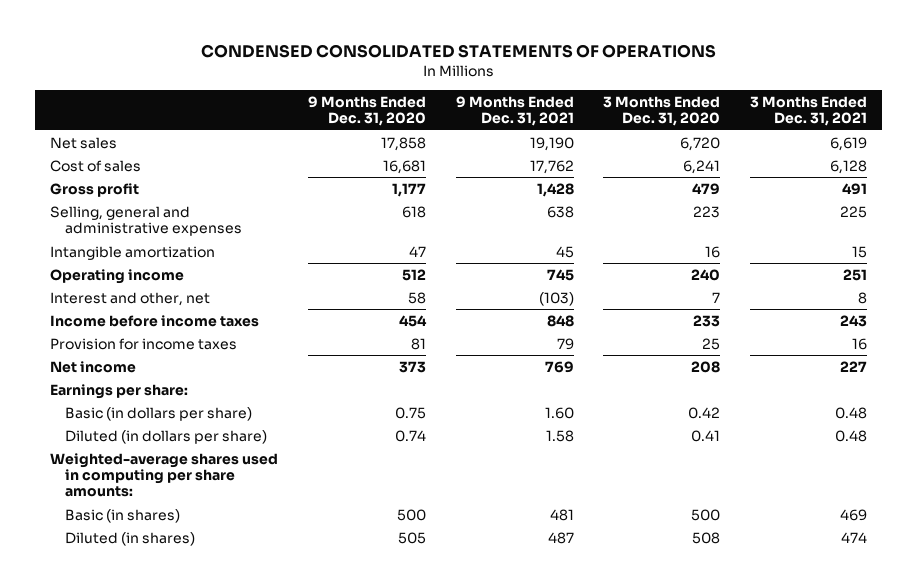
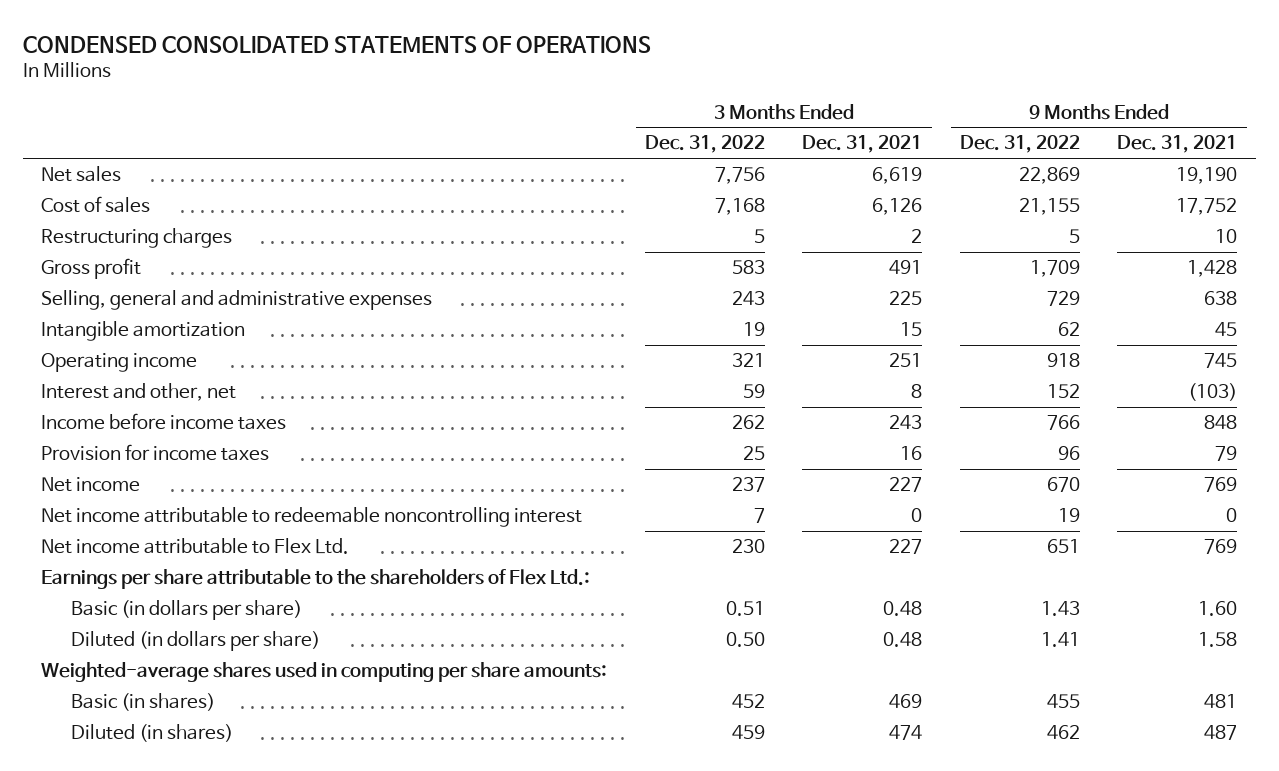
- | 9 Months Ended Dec. 31, 2020 | 9 Months Ended Dec. 31, 2021 | 3 Months Ended Dec. 31, 2020 | 3 Months Ended Dec. 31, 2021
+ | 3 Months Ended Dec. 31, 2022 | 3 Months Ended Dec. 31, 2021 | 9 Months Ended Dec. 31, 2022 | 9 Months Ended Dec. 31, 2021
- Cost of sales | 16,681 | 17,762 | 6,241 | 6,128
+ Cost of sales | 7,168 | 6,126 | 21,155 | 17,752
+ Restructuring charges | 5 | 2 | 5 | 10
- Earnings per share:
+ Net income attributable to redeemable noncontrolling interest | 7 | 0 | 19 | 0
+ Net income attributable to Flex Ltd. | 230 | 227 | 651 | 769
+ Earnings per share attributable to the shareholders of Flex Ltd.:

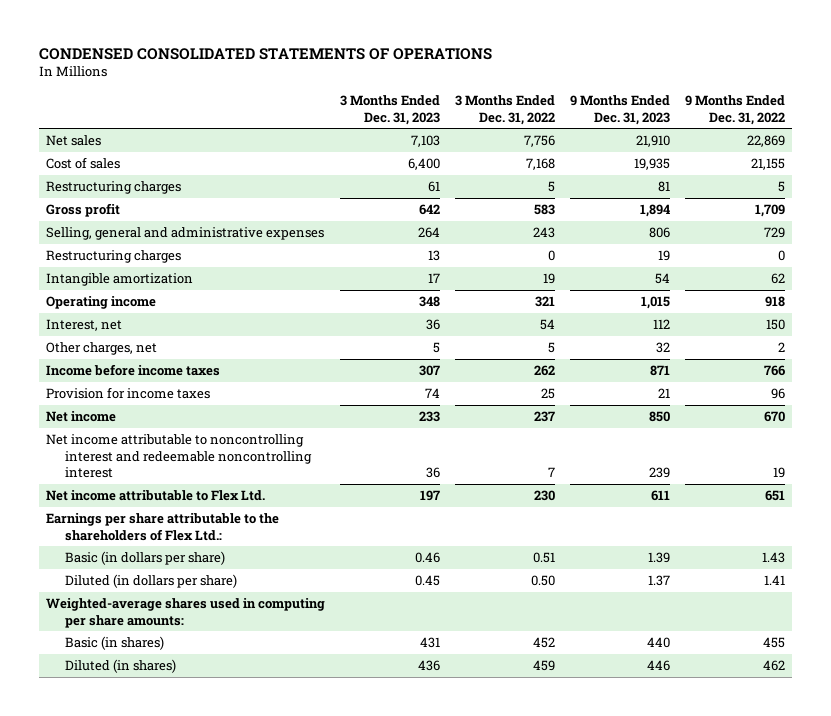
- | 3 Months Ended Dec. 31, 2022 | 3 Months Ended Dec. 31, 2021 | 9 Months Ended Dec. 31, 2022 | 9 Months Ended Dec. 31, 2021
+ | 3 Months Ended Dec. 31, 2023 | 3 Months Ended Dec. 31, 2022 | 9 Months Ended Dec. 31, 2023 | 9 Months Ended Dec. 31, 2022
+ Restructuring charges | 13 | 0 | 19 | 0
- Interest and other, net | 59 | 8 | 152 | (103)
+ Interest, net | 36 | 54 | 112 | 150
+ Other charges, net | 5 | 5 | 32 | 2
- Net income attributable to redeemable noncontrolling interest | 7 | 0 | 19 | 0
+ Net income attributable to noncontrolling interest and redeemable noncontrolling interest | 36 | 7 | 239 | 19

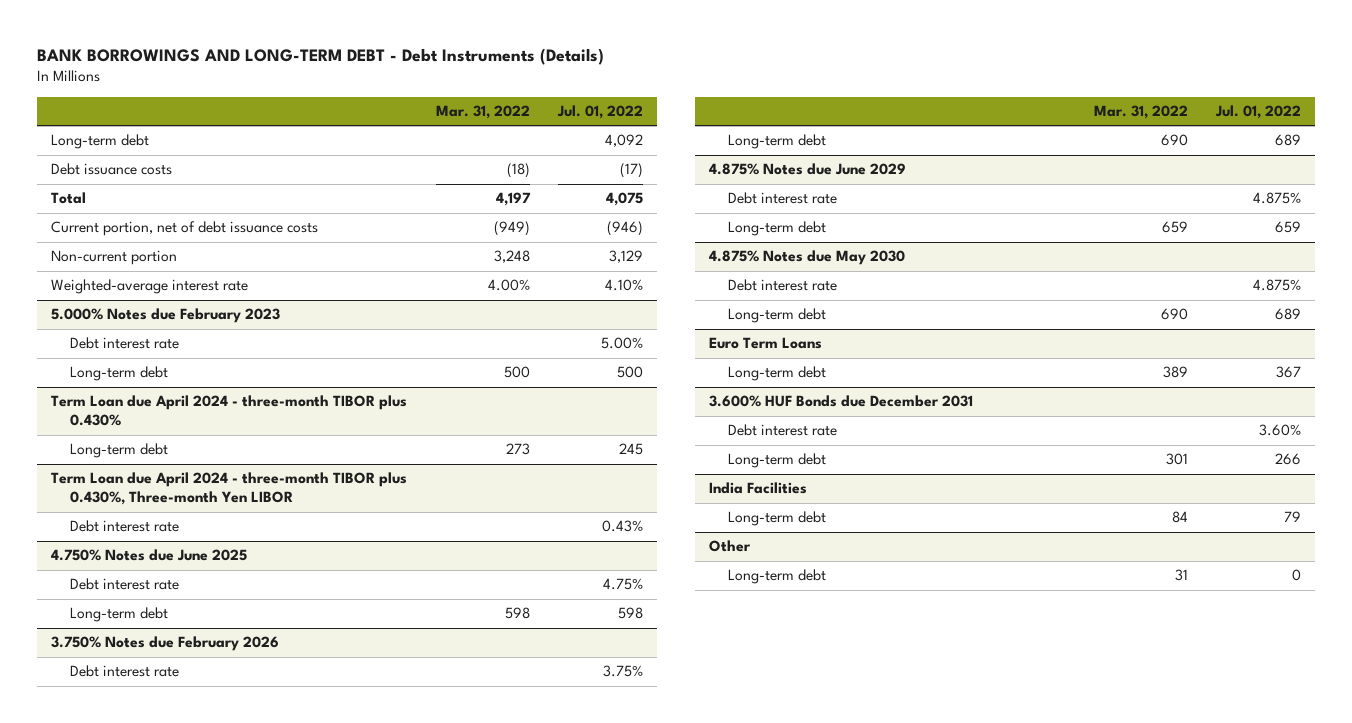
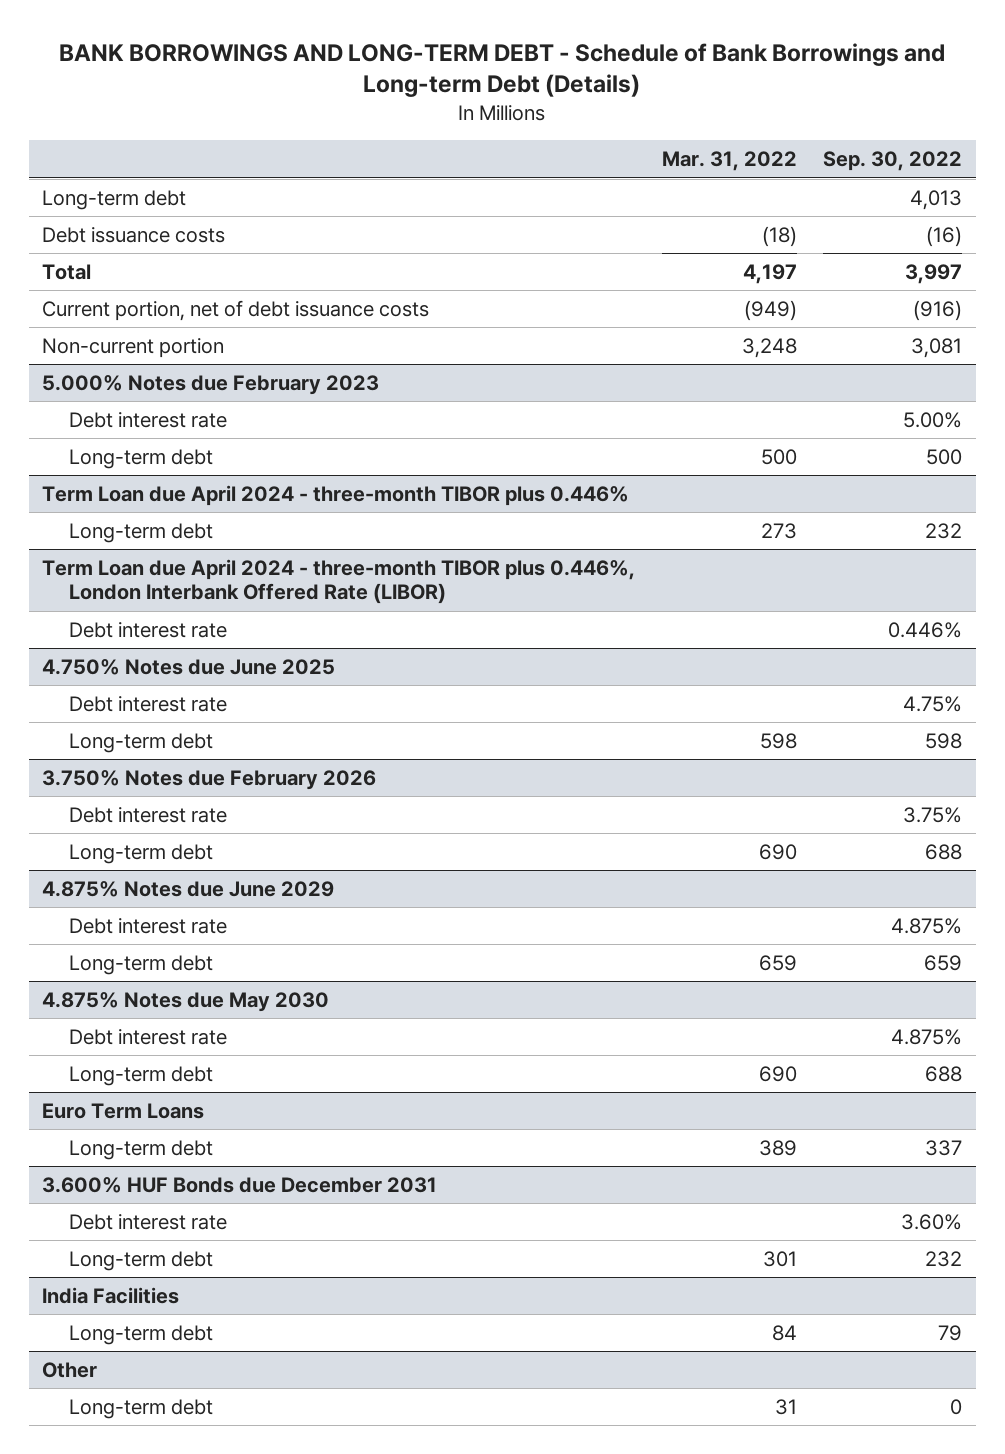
- BANK BORROWINGS AND LONG-TERM DEBT - Debt Instruments (Details)
+ BANK BORROWINGS AND LONG-TERM DEBT - Schedule of Bank Borrowings and Long-term Debt (Details)
- | Mar. 31, 2022 | Jul. 01, 2022
+ | Mar. 31, 2022 | Sep. 30, 2022
- Weighted-average interest rate | 4.00% | 4.10%
- Term Loan due April 2024 - three-month TIBOR plus 0.430%
+ Term Loan due April 2024 - three-month TIBOR plus 0.446%
- Term Loan due April 2024 - three-month TIBOR plus 0.430%, Three-month Yen LIBOR
+ Term Loan due April 2024 - three-month TIBOR plus 0.446%, London Interbank Offered Rate (LIBOR)

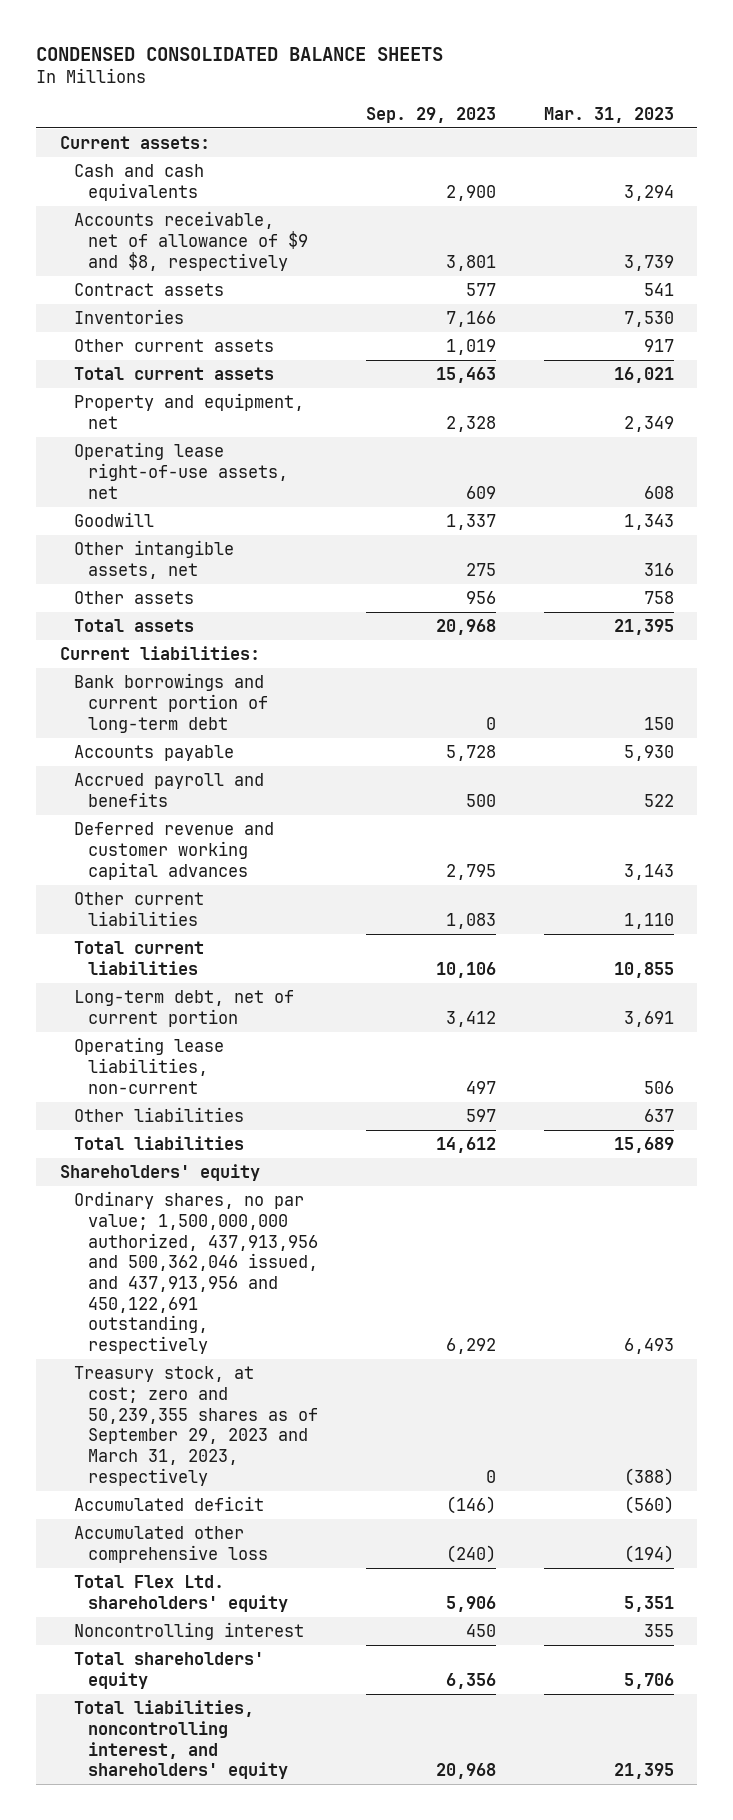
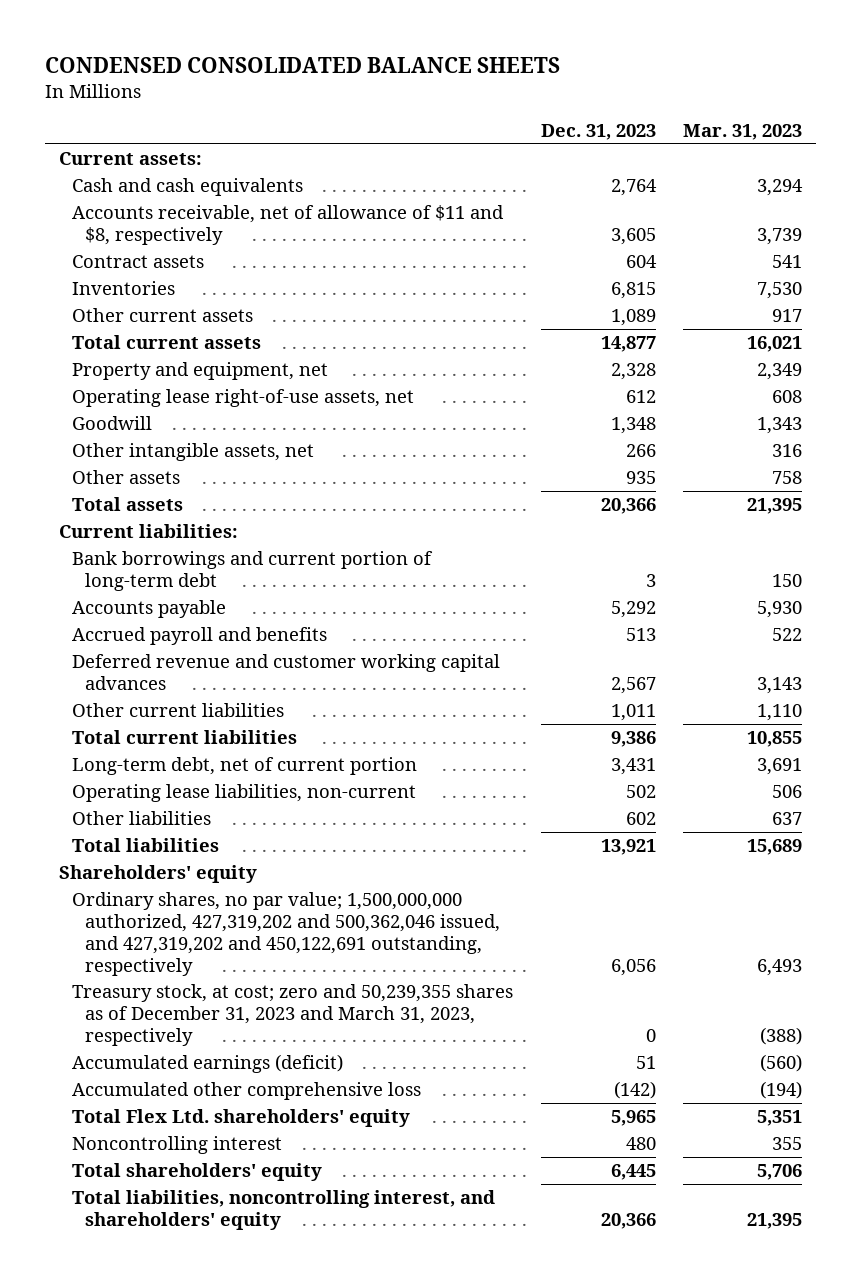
- | Sep. 29, 2023 | Mar. 31, 2023
+ | Dec. 31, 2023 | Mar. 31, 2023
- Accounts receivable, net of allowance of $9 and $8, respectively | 3,801 | 3,739
+ Accounts receivable, net of allowance of $11 and $8, respectively | 3,605 | 3,739
- Ordinary shares, no par value; 1,500,000,000 authorized, 437,913,956 and 500,362,046 issued, and 437,913,956 and 450,122,691 outstanding, respectively | 6,292 | 6,493
- Treasury stock, at cost; zero and 50,239,355 shares as of September 29, 2023 and March 31, 2023, respectively | 0 | (388)
- Accumulated deficit | (146) | (560)
+ Ordinary shares, no par value; 1,500,000,000 authorized, 427,319,202 and 500,362,046 issued, and 427,319,202 and 450,122,691 outstanding, respectively | 6,056 | 6,493
+ Treasury stock, at cost; zero and 50,239,355 shares as of December 31, 2023 and March 31, 2023, respectively | 0 | (388)
+ Accumulated earnings (deficit) | 51 | (560)

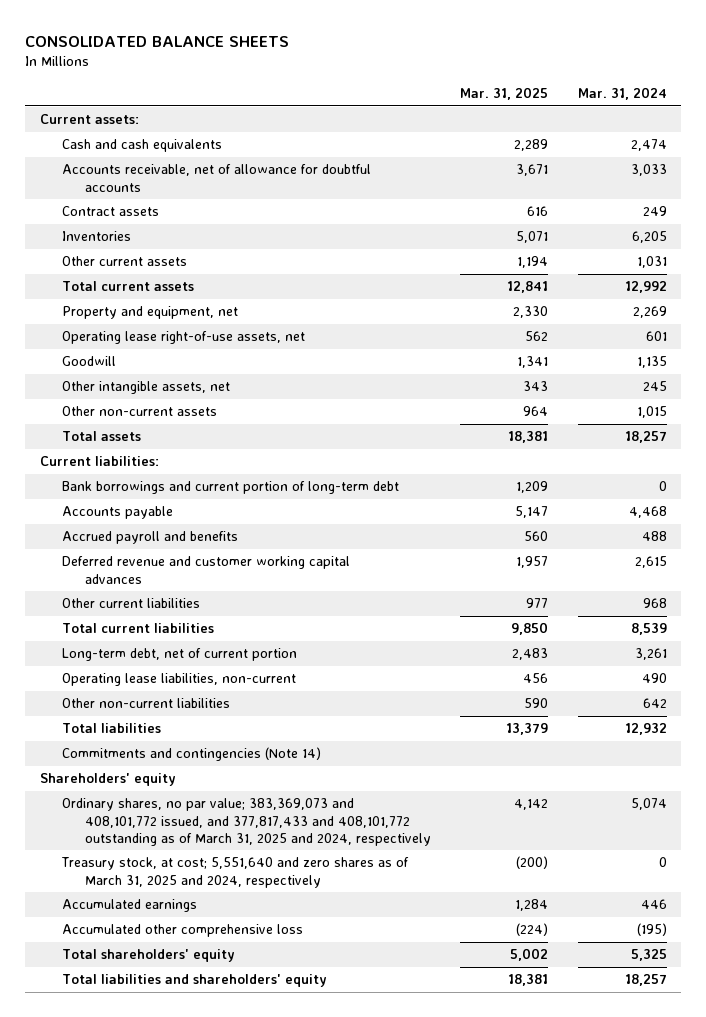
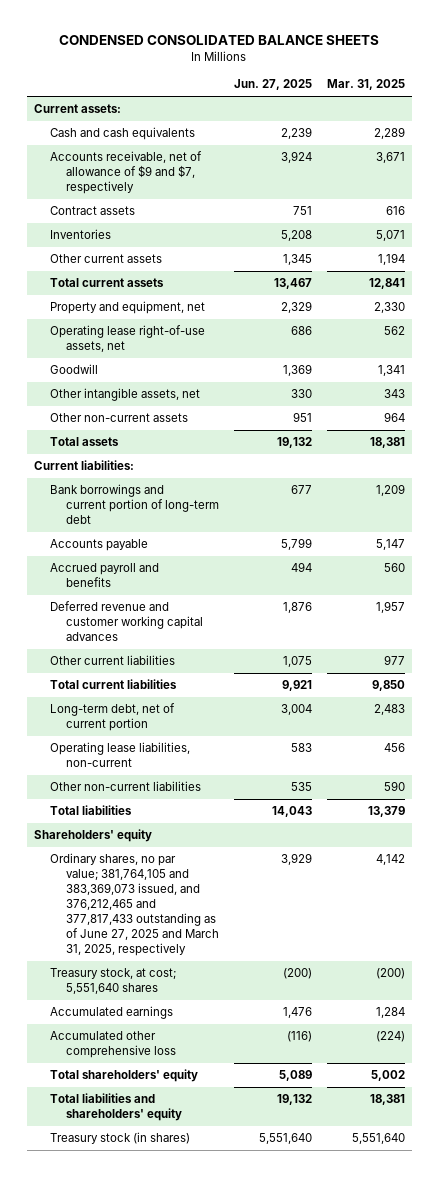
- CONSOLIDATED BALANCE SHEETS
+ CONDENSED CONSOLIDATED BALANCE SHEETS
- | Mar. 31, 2025 | Mar. 31, 2024
+ | Jun. 27, 2025 | Mar. 31, 2025
- Accounts receivable, net of allowance for doubtful accounts | 3,671 | 3,033
+ Accounts receivable, net of allowance of $9 and $7, respectively | 3,924 | 3,671
- Commitments and contingencies (Note 14)
- Ordinary shares, no par value; 383,369,073 and 408,101,772 issued, and 377,817,433 and 408,101,772 outstanding as of March 31, 2025 and 2024, respectively | 4,142 | 5,074
- Treasury stock, at cost; 5,551,640 and zero shares as of March 31, 2025 and 2024, respectively | (200) | 0
+ Ordinary shares, no par value; 381,764,105 and 383,369,073 issued, and 376,212,465 and 377,817,433 outstanding as of June 27, 2025 and March 31, 2025, respectively | 3,929 | 4,142
+ Treasury stock, at cost; 5,551,640 shares | (200) | (200)
+ Treasury stock (in shares) | 5,551,640 | 5,551,640

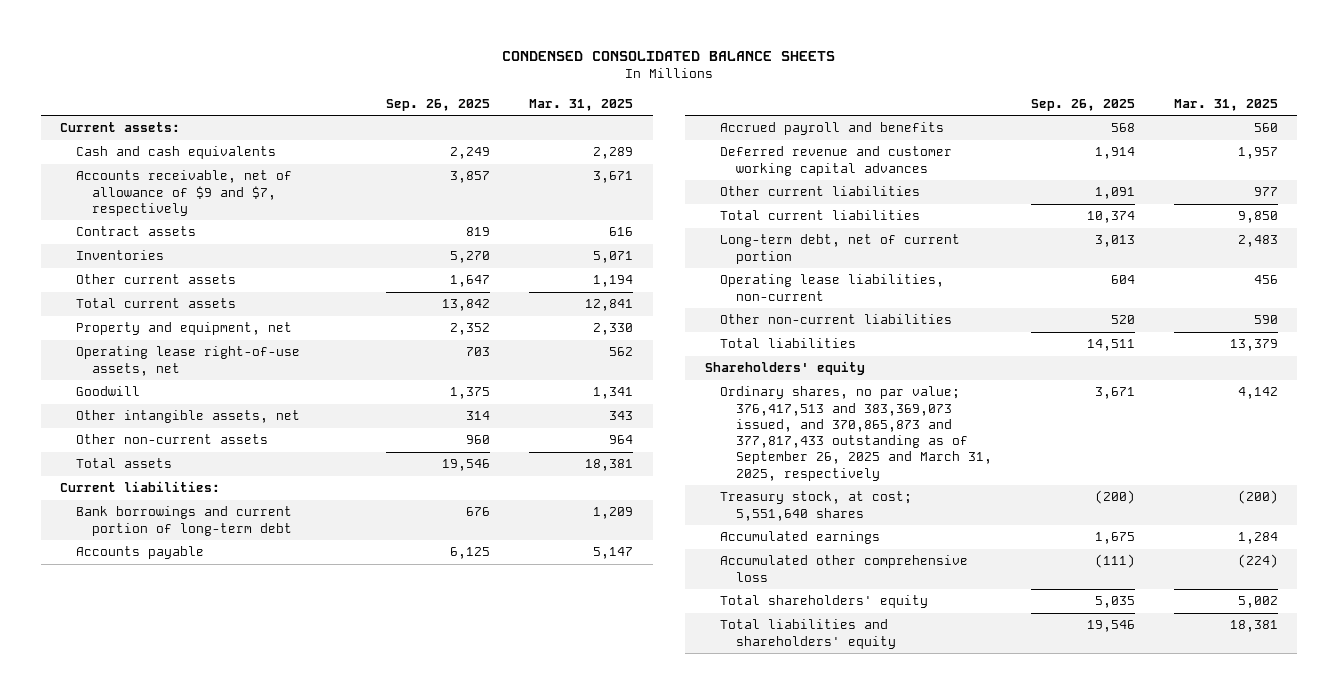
- | Jun. 27, 2025 | Mar. 31, 2025
+ | Sep. 26, 2025 | Mar. 31, 2025
- Ordinary shares, no par value; 381,764,105 and 383,369,073 issued, and 376,212,465 and 377,817,433 outstanding as of June 27, 2025 and March 31, 2025, respectively | 3,929 | 4,142
+ Ordinary shares, no par value; 376,417,513 and 383,369,073 issued, and 370,865,873 and 377,817,433 outstanding as of September 26, 2025 and March 31, 2025, respectively | 3,671 | 4,142
- Treasury stock (in shares) | 5,551,640 | 5,551,640

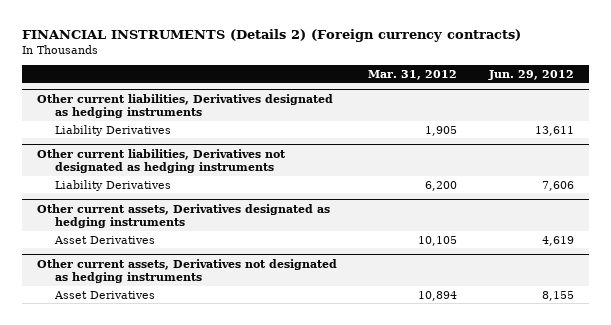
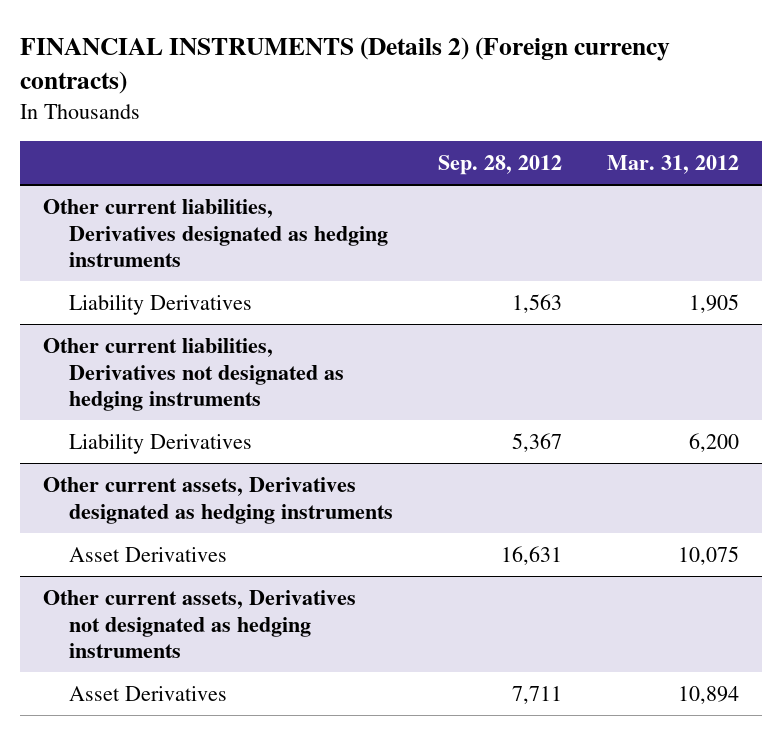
- | Mar. 31, 2012 | Jun. 29, 2012
+ | Sep. 28, 2012 | Mar. 31, 2012
@ Other current assets, Derivatives designated as hedging instruments
- Asset Derivatives | 10,105 | 4,619
+ Asset Derivatives | 16,631 | 10,075

